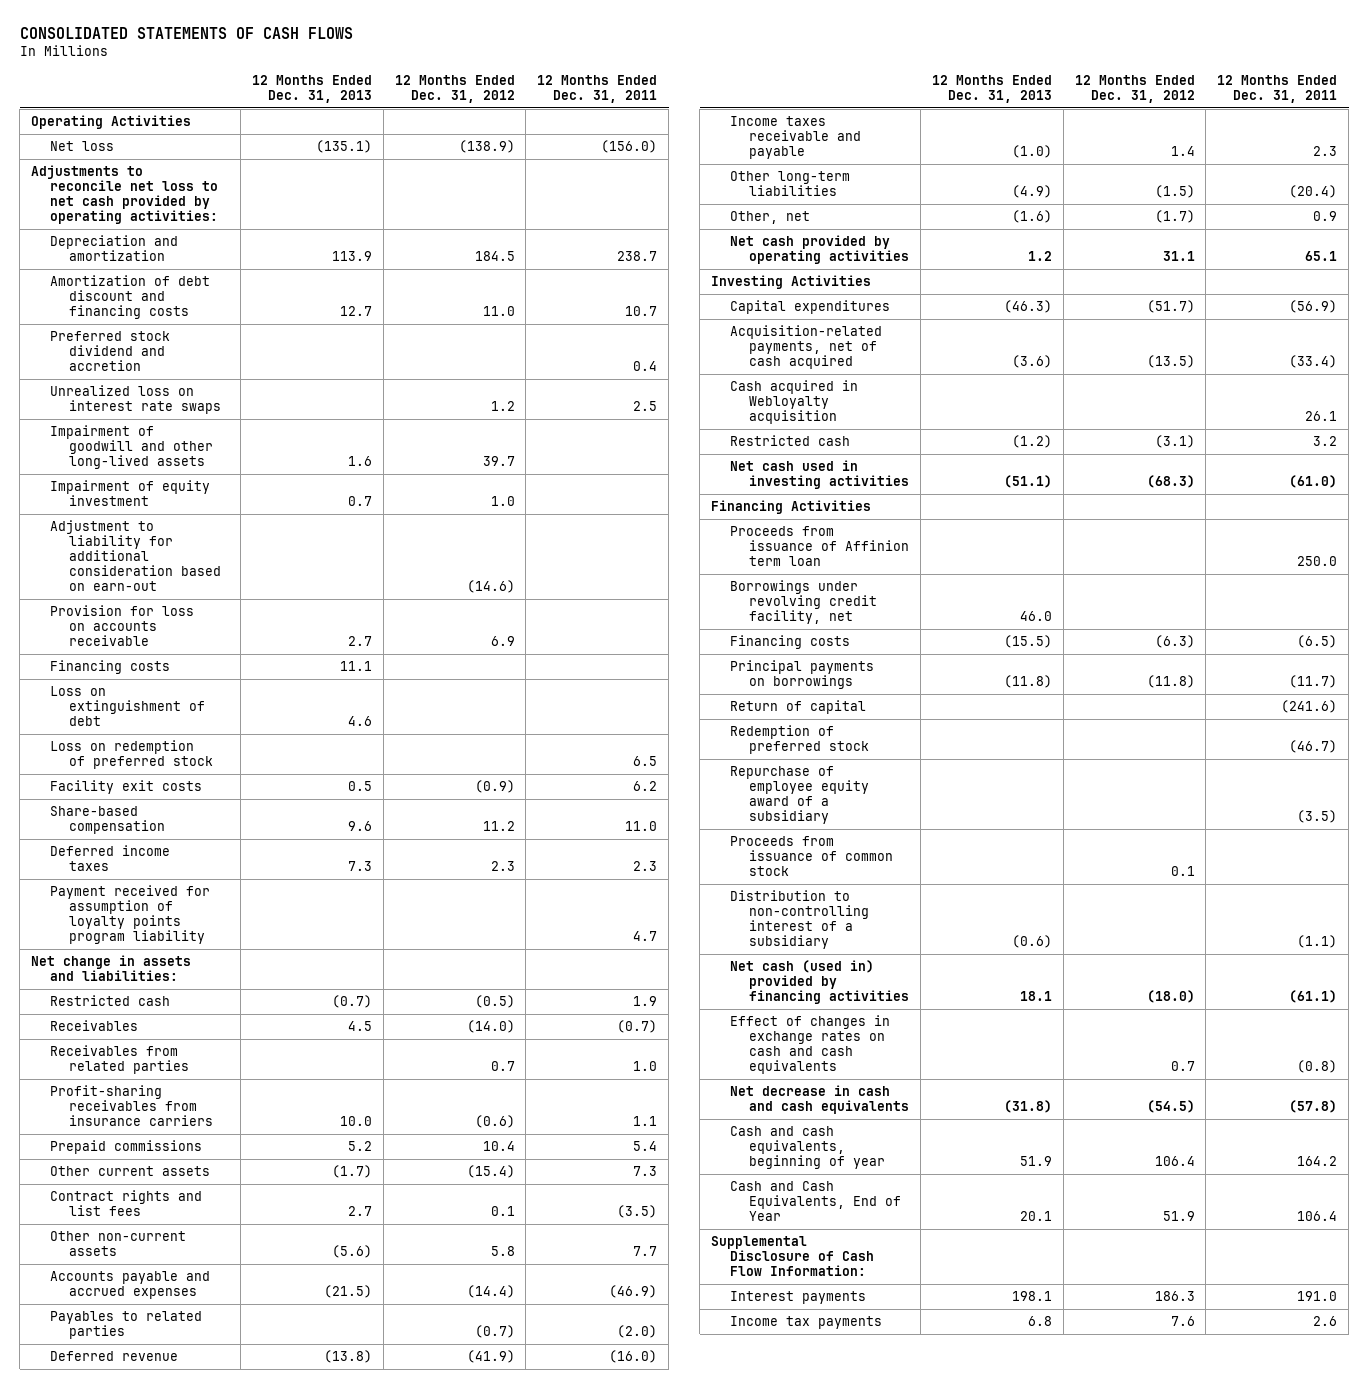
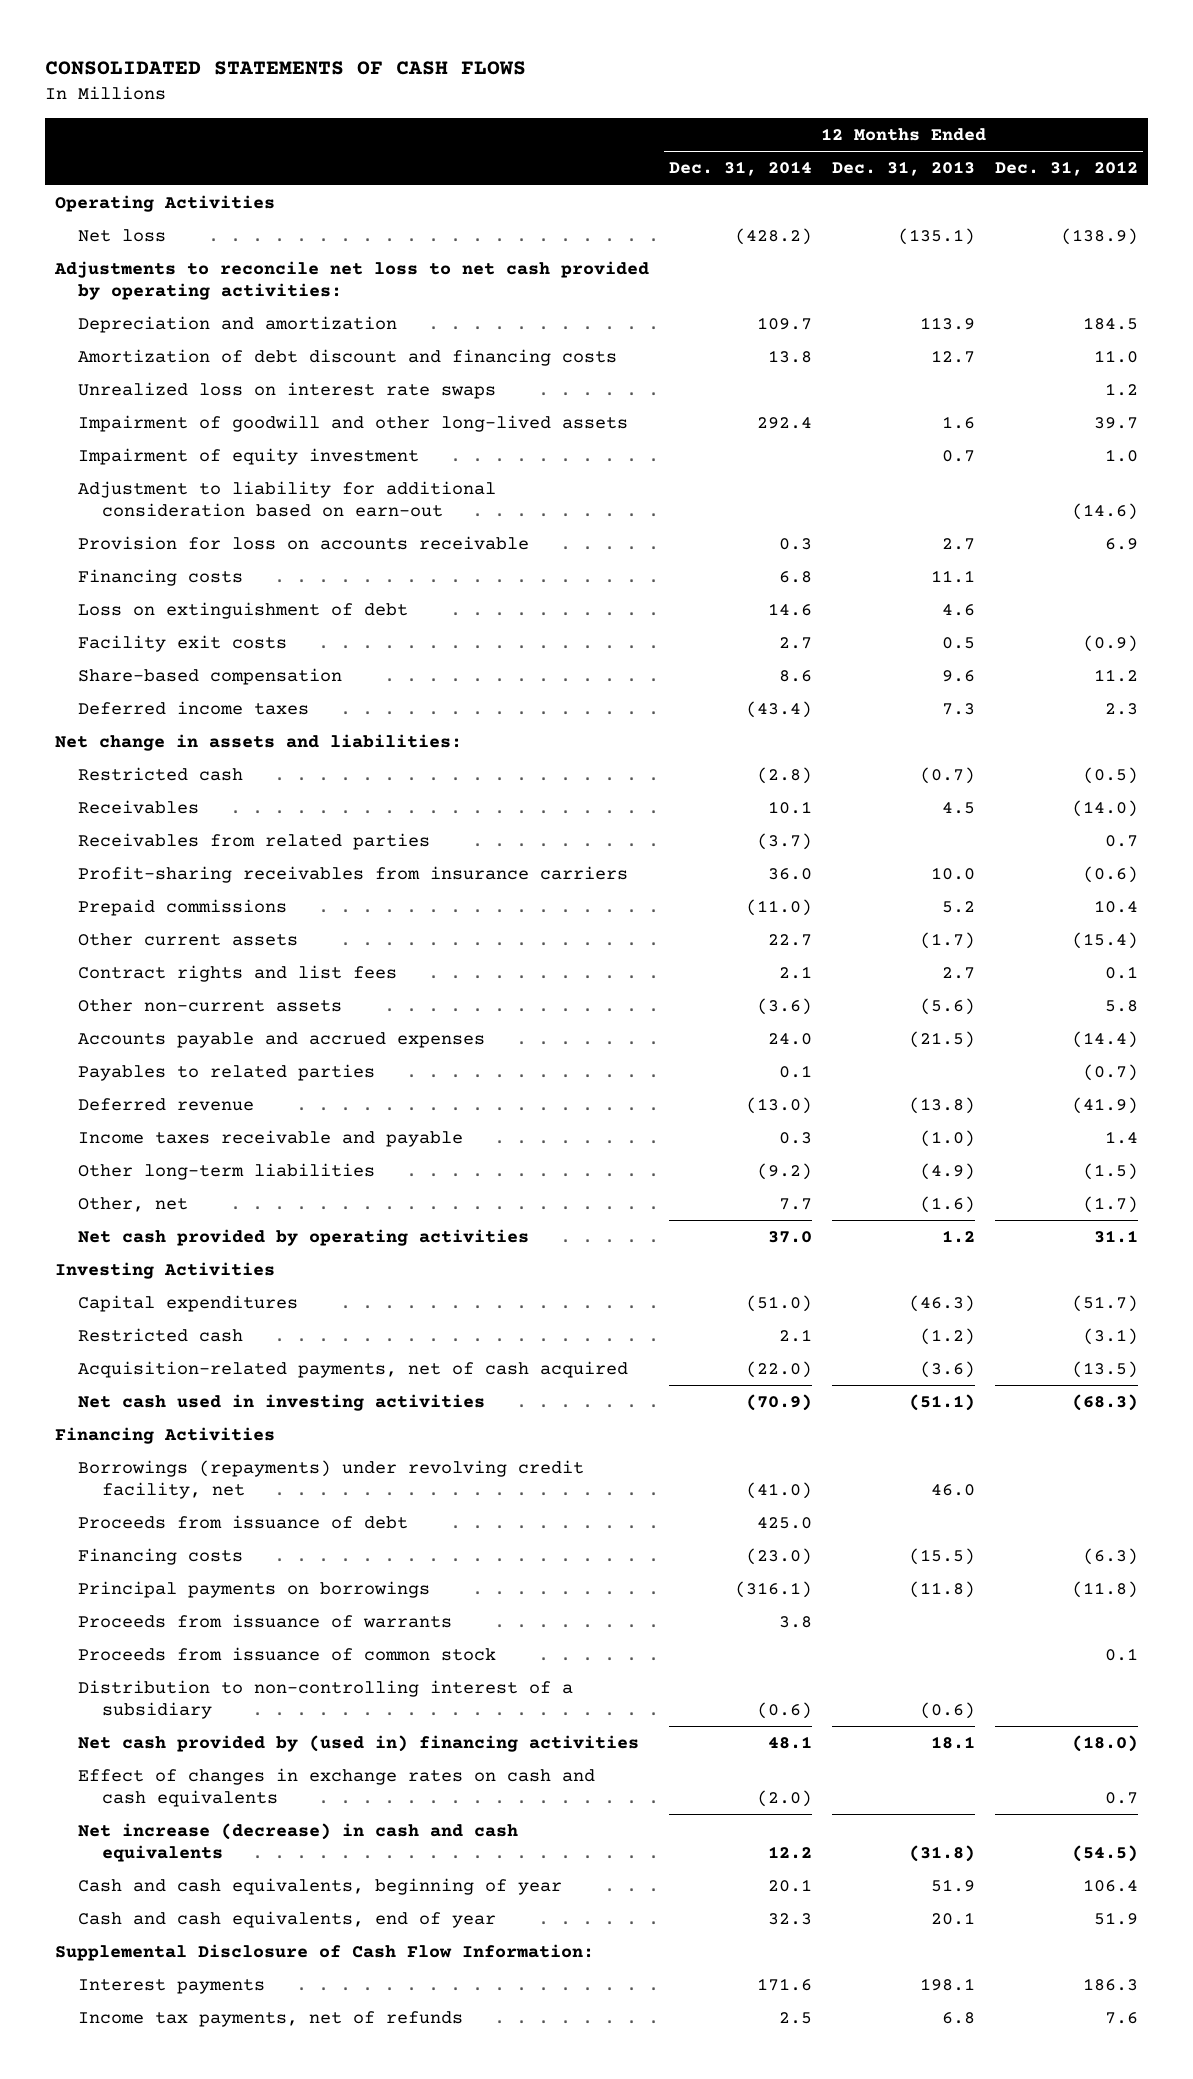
- | 12 Months Ended Dec. 31, 2013 | 12 Months Ended Dec. 31, 2012 | 12 Months Ended Dec. 31, 2011
+ | 12 Months Ended Dec. 31, 2014 | 12 Months Ended Dec. 31, 2013 | 12 Months Ended Dec. 31, 2012
- Preferred stock dividend and accretion | | | 0.4
- Loss on redemption of preferred stock | | | 6.5
- Payment received for assumption of loyalty points program liability | | | 4.7
- Cash acquired in Webloyalty acquisition | | | 26.1
moved down: Acquisition-related payments, net of cash acquired | (22.0) | (3.6) | (13.5)
- Proceeds from issuance of Affinion term loan | | | 250.0
- Borrowings under revolving credit facility, net | 46.0 | |
+ Borrowings (repayments) under revolving credit facility, net | (41.0) | 46.0 |
+ Proceeds from issuance of debt | 425.0 | |
- Return of capital | | | (241.6)
- Redemption of preferred stock | | | (46.7)
- Repurchase of employee equity award of a subsidiary | | | (3.5)
+ Proceeds from issuance of warrants | 3.8 | |
- Net cash (used in) provided by financing activities | 18.1 | (18.0) | (61.1)
+ Net cash provided by (used in) financing activities | 48.1 | 18.1 | (18.0)
- Net decrease in cash and cash equivalents | (31.8) | (54.5) | (57.8)
+ Net increase (decrease) in cash and cash equivalents | 12.2 | (31.8) | (54.5)
- Cash and Cash Equivalents, End of Year | 20.1 | 51.9 | 106.4
+ Cash and cash equivalents, end of year | 32.3 | 20.1 | 51.9
- Income tax payments | 6.8 | 7.6 | 2.6
+ Income tax payments, net of refunds | 2.5 | 6.8 | 7.6

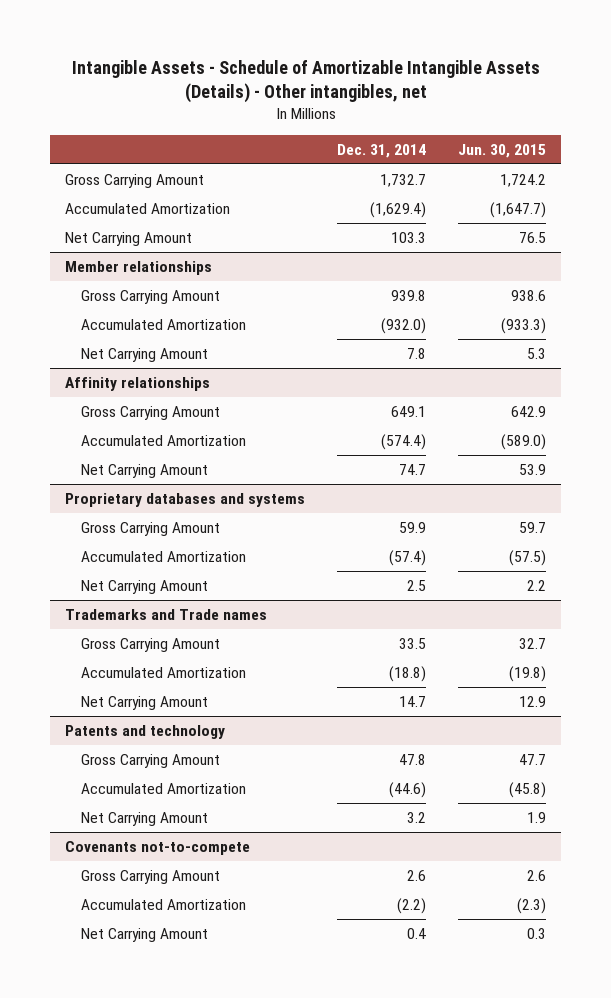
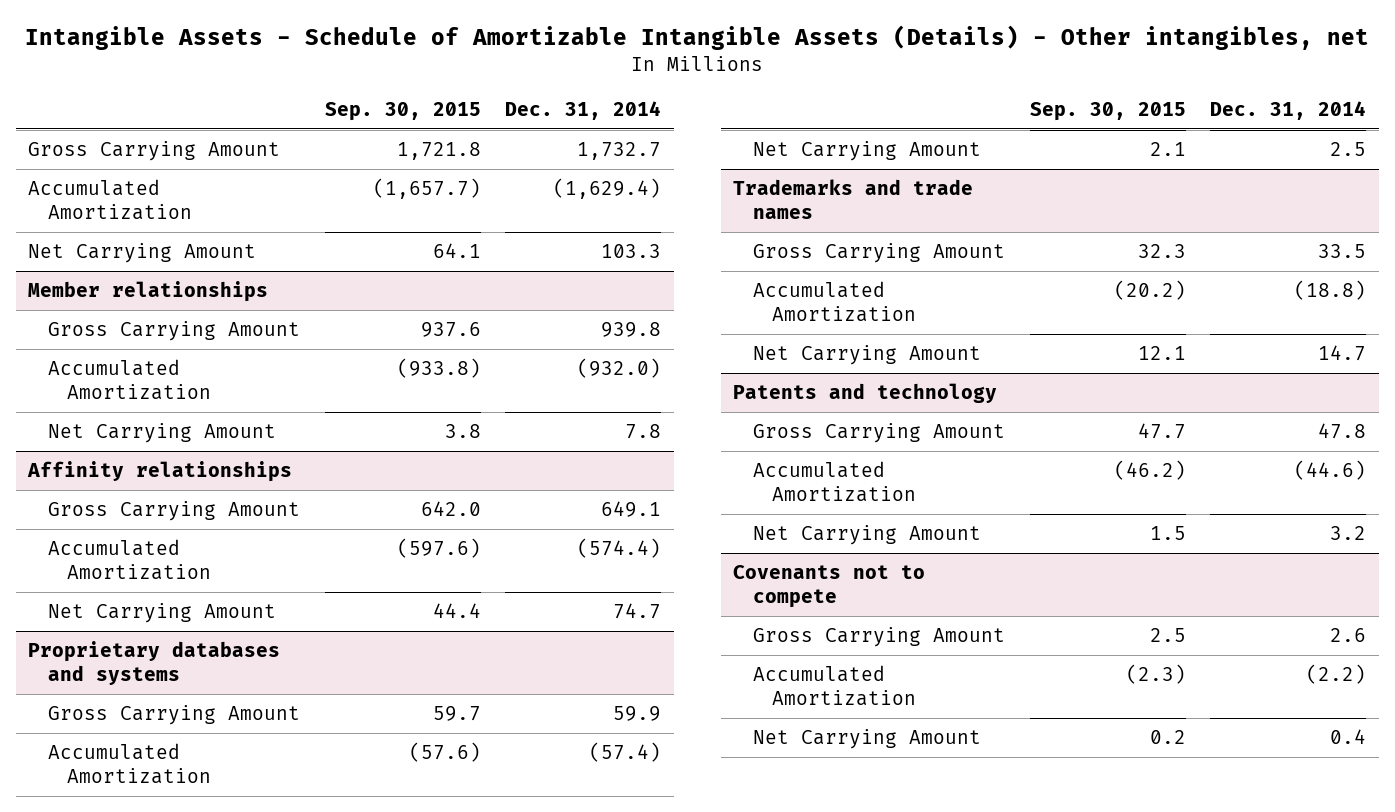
- | Dec. 31, 2014 | Jun. 30, 2015
+ | Sep. 30, 2015 | Dec. 31, 2014
- Trademarks and Trade names
+ Trademarks and trade names
- Covenants not-to-compete
+ Covenants not to compete

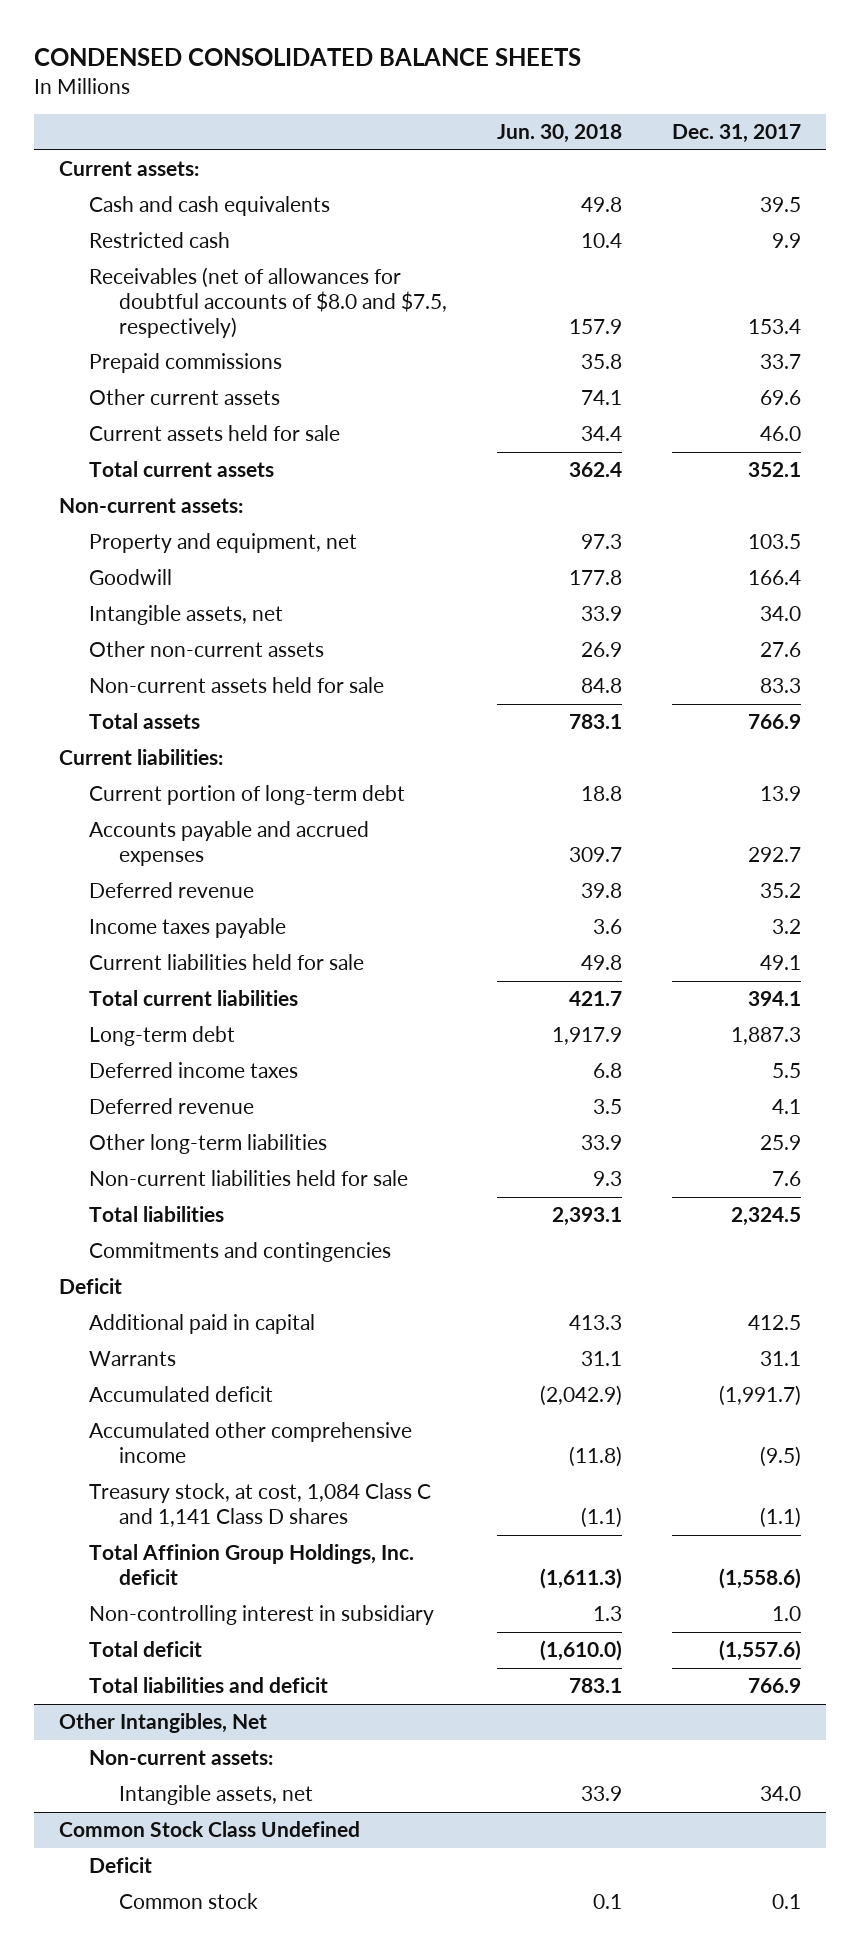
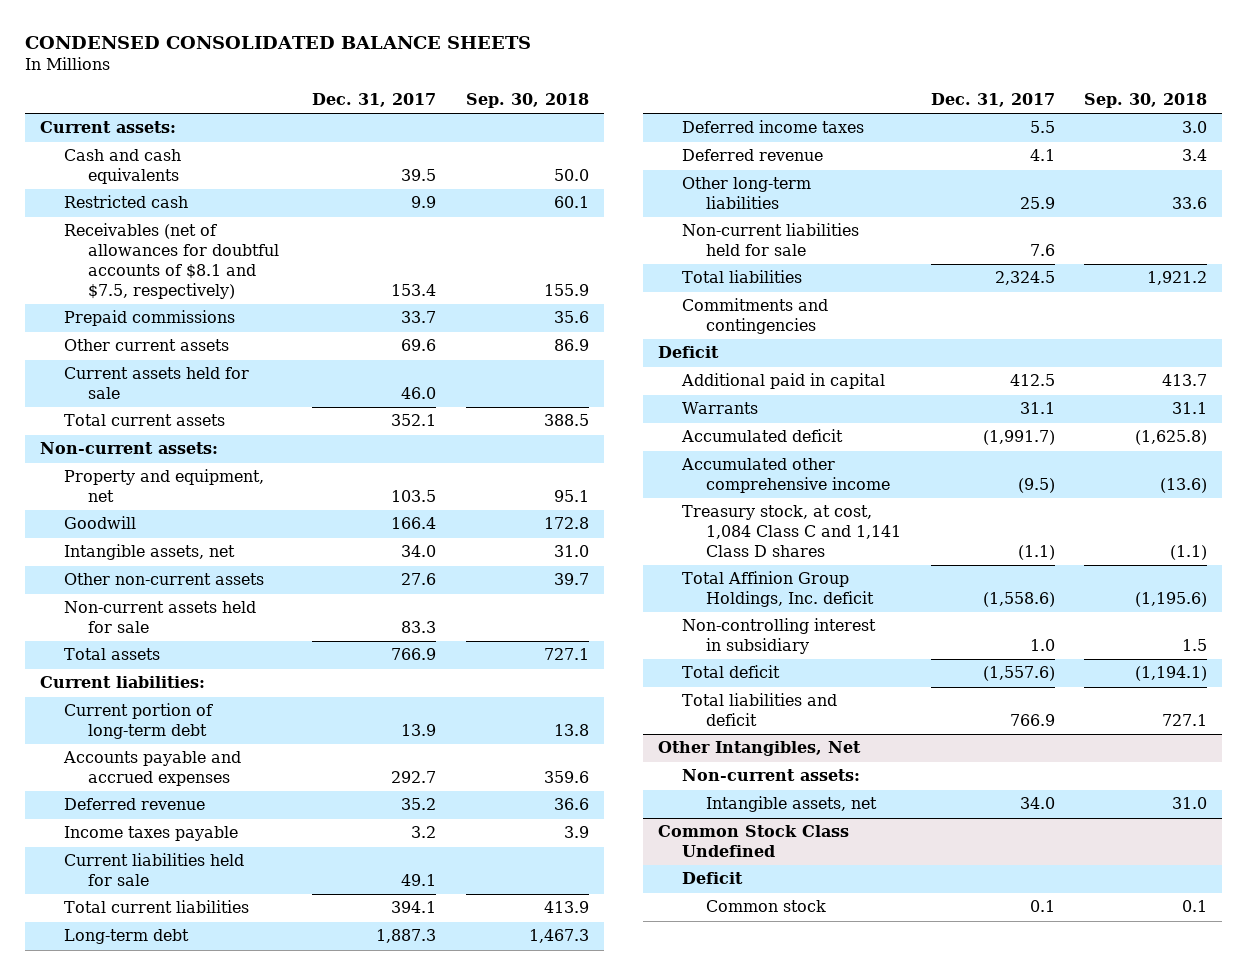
- | Jun. 30, 2018 | Dec. 31, 2017
+ | Dec. 31, 2017 | Sep. 30, 2018
- Receivables (net of allowances for doubtful accounts of $8.0 and $7.5, respectively) | 157.9 | 153.4
+ Receivables (net of allowances for doubtful accounts of $8.1 and $7.5, respectively) | 153.4 | 155.9

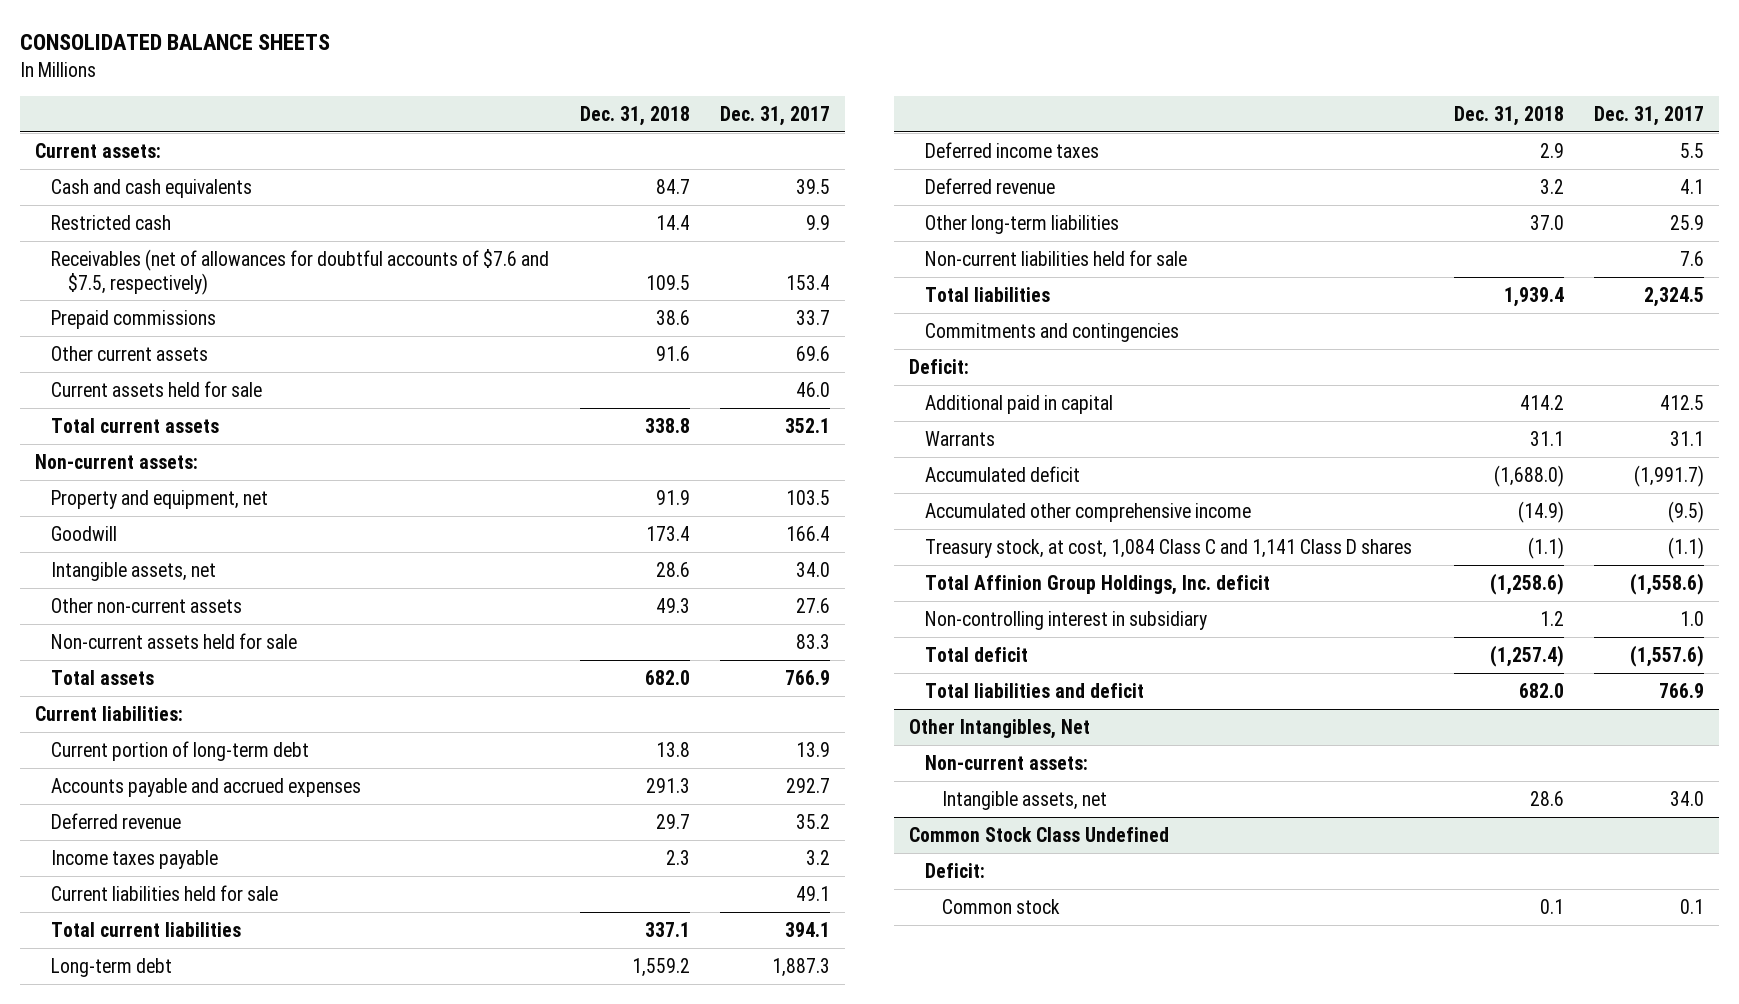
- CONDENSED CONSOLIDATED BALANCE SHEETS
+ CONSOLIDATED BALANCE SHEETS
- | Dec. 31, 2017 | Sep. 30, 2018
+ | Dec. 31, 2018 | Dec. 31, 2017
- Receivables (net of allowances for doubtful accounts of $8.1 and $7.5, respectively) | 153.4 | 155.9
+ Receivables (net of allowances for doubtful accounts of $7.6 and $7.5, respectively) | 109.5 | 153.4
- Deficit
+ Deficit:
@ Common Stock Class Undefined
- Deficit
+ Deficit:

